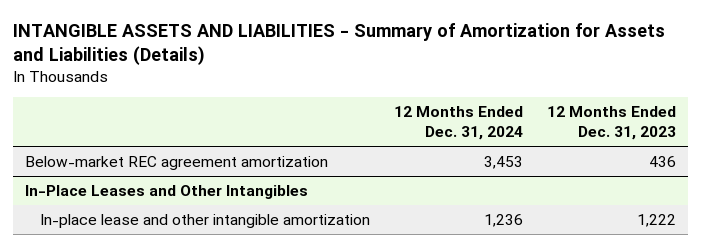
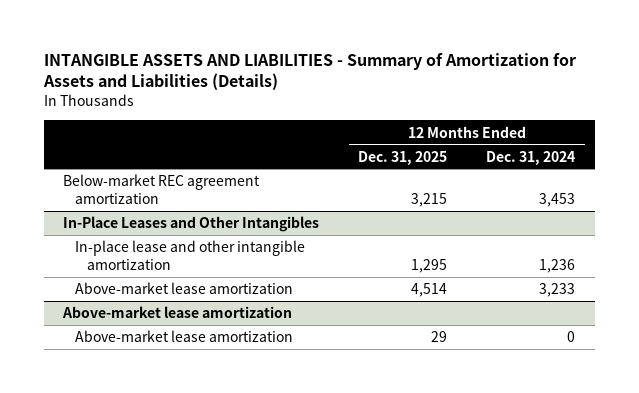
- | 12 Months Ended Dec. 31, 2024 | 12 Months Ended Dec. 31, 2023
+ | 12 Months Ended Dec. 31, 2025 | 12 Months Ended Dec. 31, 2024
@ In-Place Leases and Other Intangibles
+ Above-market lease amortization | 4,514 | 3,233
+ Above-market lease amortization
+ Above-market lease amortization | 29 | 0

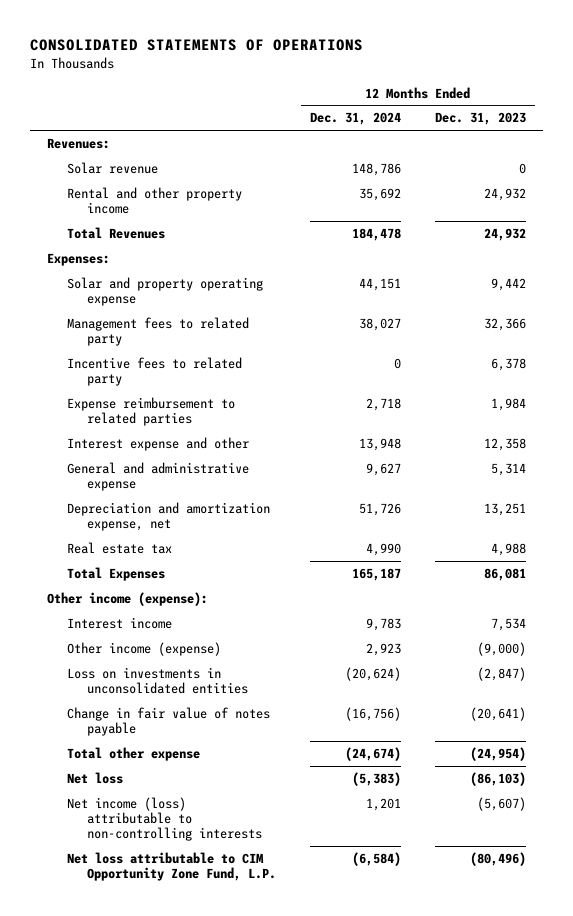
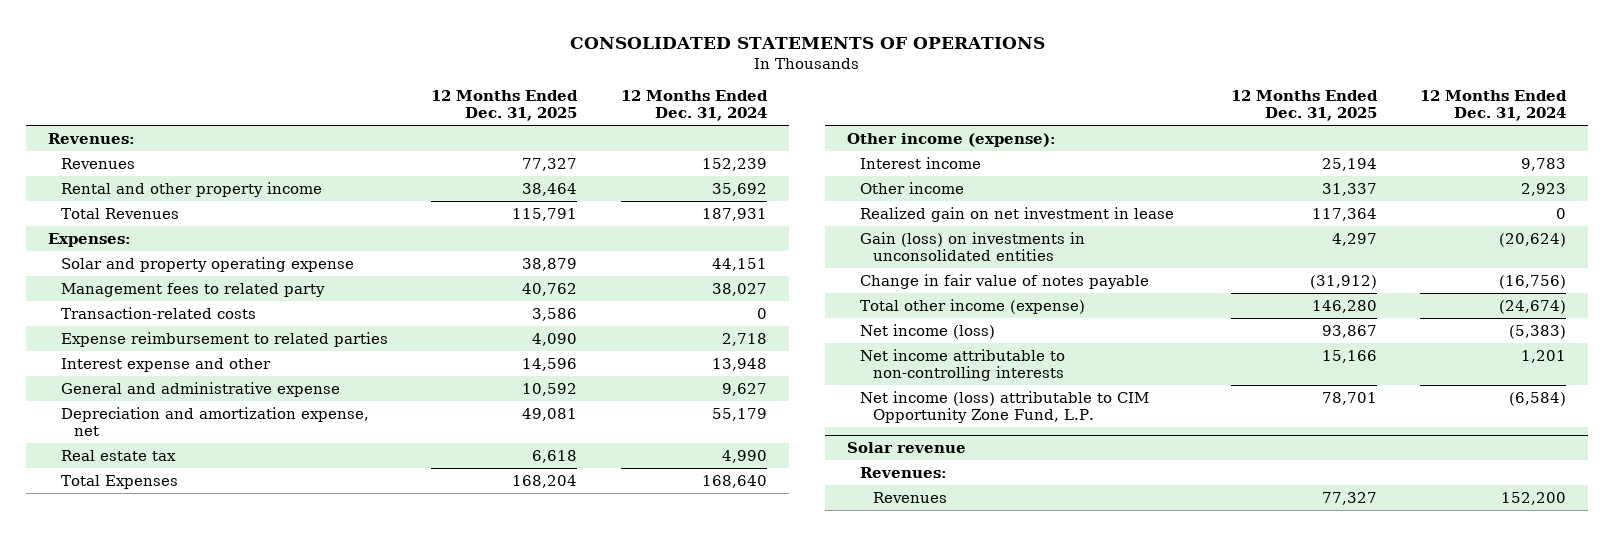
- | 12 Months Ended Dec. 31, 2024 | 12 Months Ended Dec. 31, 2023
+ | 12 Months Ended Dec. 31, 2025 | 12 Months Ended Dec. 31, 2024
- Solar revenue | 148,786 | 0
+ Revenues | 77,327 | 152,239
- Total Revenues | 184,478 | 24,932
+ Total Revenues | 115,791 | 187,931
- Incentive fees to related party | 0 | 6,378
+ Transaction-related costs | 3,586 | 0
- Depreciation and amortization expense, net | 51,726 | 13,251
+ Depreciation and amortization expense, net | 49,081 | 55,179
- Total Expenses | 165,187 | 86,081
+ Total Expenses | 168,204 | 168,640
- Other income (expense) | 2,923 | (9,000)
- Loss on investments in unconsolidated entities | (20,624) | (2,847)
+ Other income | 31,337 | 2,923
+ Realized gain on net investment in lease | 117,364 | 0
+ Gain (loss) on investments in unconsolidated entities | 4,297 | (20,624)
- Total other expense | (24,674) | (24,954)
- Net loss | (5,383) | (86,103)
- Net income (loss) attributable to non-controlling interests | 1,201 | (5,607)
- Net loss attributable to CIM Opportunity Zone Fund, L.P. | (6,584) | (80,496)
+ Total other income (expense) | 146,280 | (24,674)
+ Net income (loss) | 93,867 | (5,383)
+ Net income attributable to non-controlling interests | 15,166 | 1,201
+ Net income (loss) attributable to CIM Opportunity Zone Fund, L.P. | 78,701 | (6,584)
+ Solar revenue
+ Revenues:
+ Revenues | 77,327 | 152,200

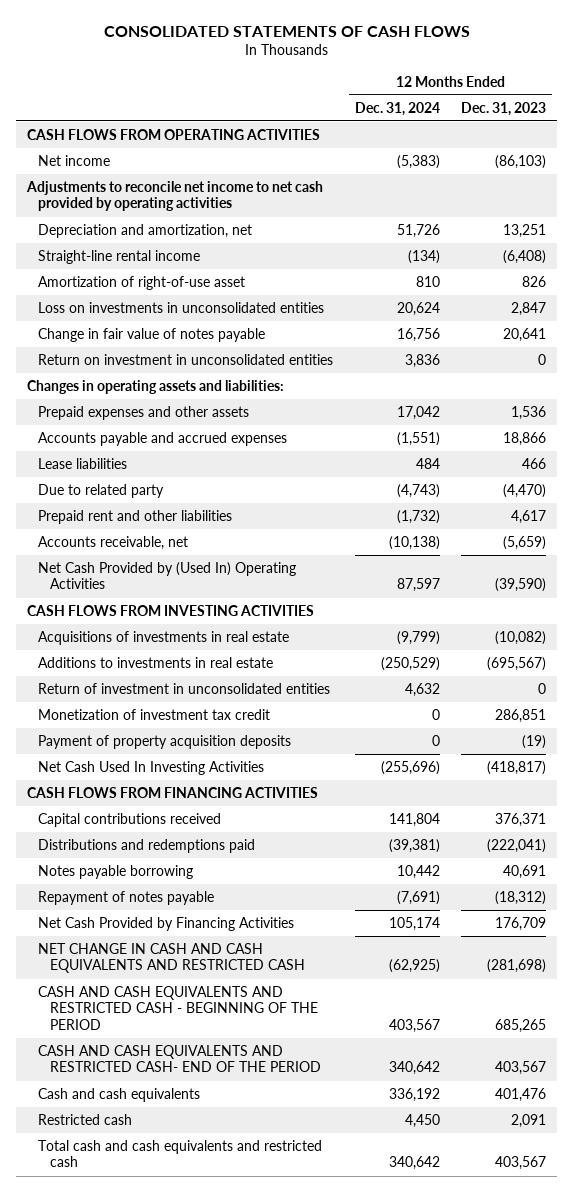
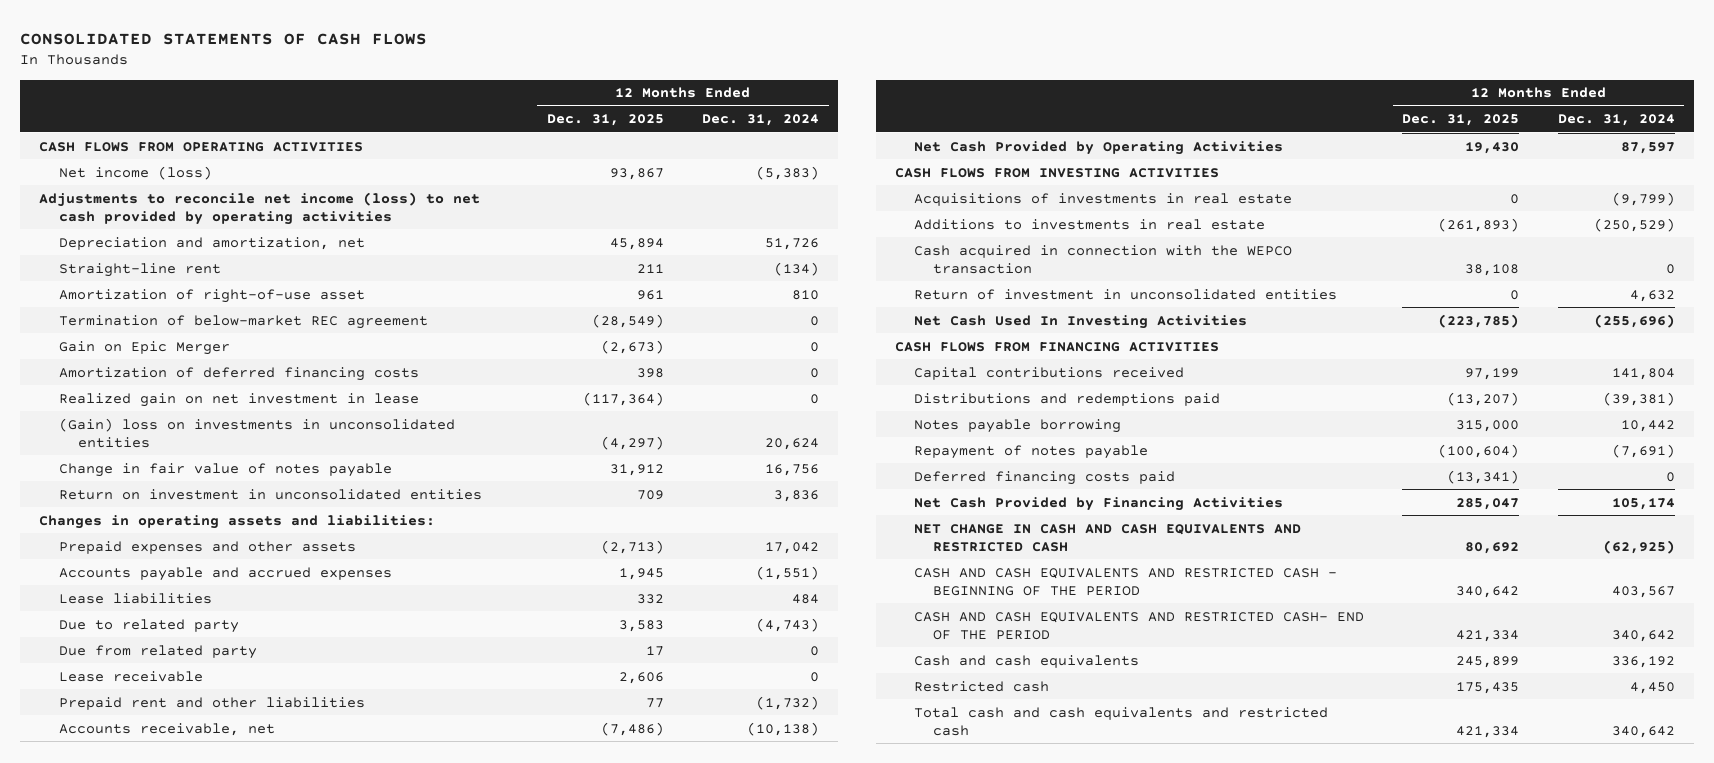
- | 12 Months Ended Dec. 31, 2024 | 12 Months Ended Dec. 31, 2023
+ | 12 Months Ended Dec. 31, 2025 | 12 Months Ended Dec. 31, 2024
- Net income | (5,383) | (86,103)
- Adjustments to reconcile net income to net cash provided by operating activities
+ Net income (loss) | 93,867 | (5,383)
+ Adjustments to reconcile net income (loss) to net cash provided by operating activities
- Straight-line rental income | (134) | (6,408)
+ Straight-line rent | 211 | (134)
- Loss on investments in unconsolidated entities | 20,624 | 2,847
+ Termination of below-market REC agreement | (28,549) | 0
+ Gain on Epic Merger | (2,673) | 0
+ Amortization of deferred financing costs | 398 | 0
+ Realized gain on net investment in lease | (117,364) | 0
+ (Gain) loss on investments in unconsolidated entities | (4,297) | 20,624
+ Due from related party | 17 | 0
+ Lease receivable | 2,606 | 0
- Net Cash Provided by (Used In) Operating Activities | 87,597 | (39,590)
+ Net Cash Provided by Operating Activities | 19,430 | 87,597
+ Cash acquired in connection with the WEPCO transaction | 38,108 | 0
- Monetization of investment tax credit | 0 | 286,851
- Payment of property acquisition deposits | 0 | (19)
+ Deferred financing costs paid | (13,341) | 0

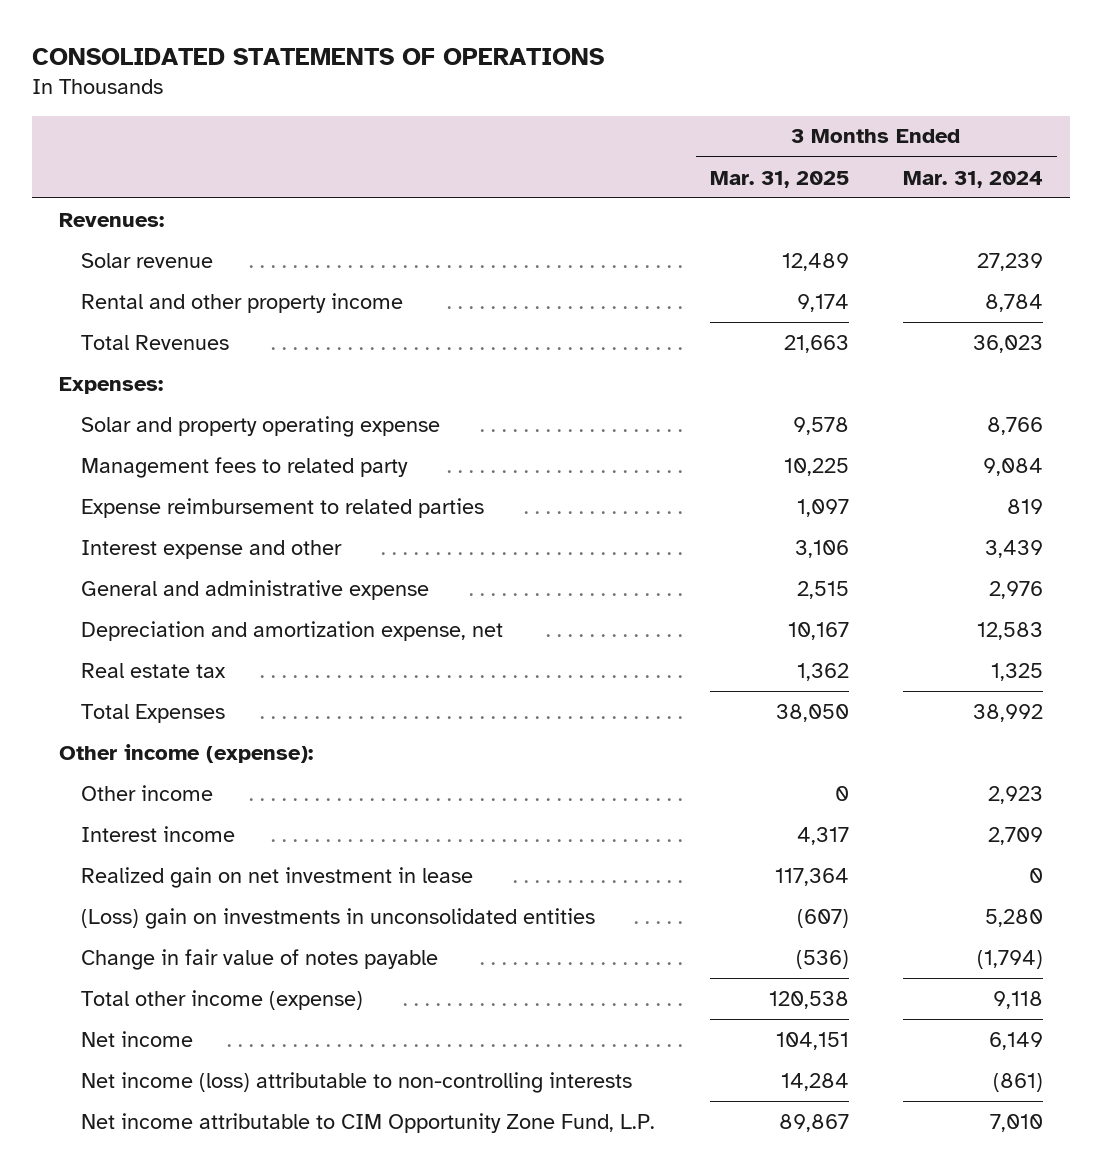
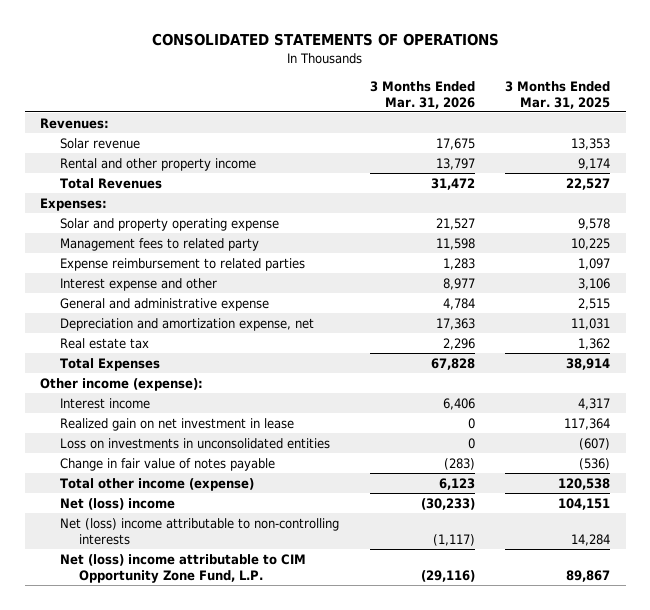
- | 3 Months Ended Mar. 31, 2025 | 3 Months Ended Mar. 31, 2024
+ | 3 Months Ended Mar. 31, 2026 | 3 Months Ended Mar. 31, 2025
- Solar revenue | 12,489 | 27,239
+ Solar revenue | 17,675 | 13,353
- Total Revenues | 21,663 | 36,023
+ Total Revenues | 31,472 | 22,527
- Depreciation and amortization expense, net | 10,167 | 12,583
+ Depreciation and amortization expense, net | 17,363 | 11,031
- Total Expenses | 38,050 | 38,992
+ Total Expenses | 67,828 | 38,914
- Other income | 0 | 2,923
- (Loss) gain on investments in unconsolidated entities | (607) | 5,280
+ Loss on investments in unconsolidated entities | 0 | (607)
- Net income | 104,151 | 6,149
- Net income (loss) attributable to non-controlling interests | 14,284 | (861)
- Net income attributable to CIM Opportunity Zone Fund, L.P. | 89,867 | 7,010
+ Net (loss) income | (30,233) | 104,151
+ Net (loss) income attributable to non-controlling interests | (1,117) | 14,284
+ Net (loss) income attributable to CIM Opportunity Zone Fund, L.P. | (29,116) | 89,867

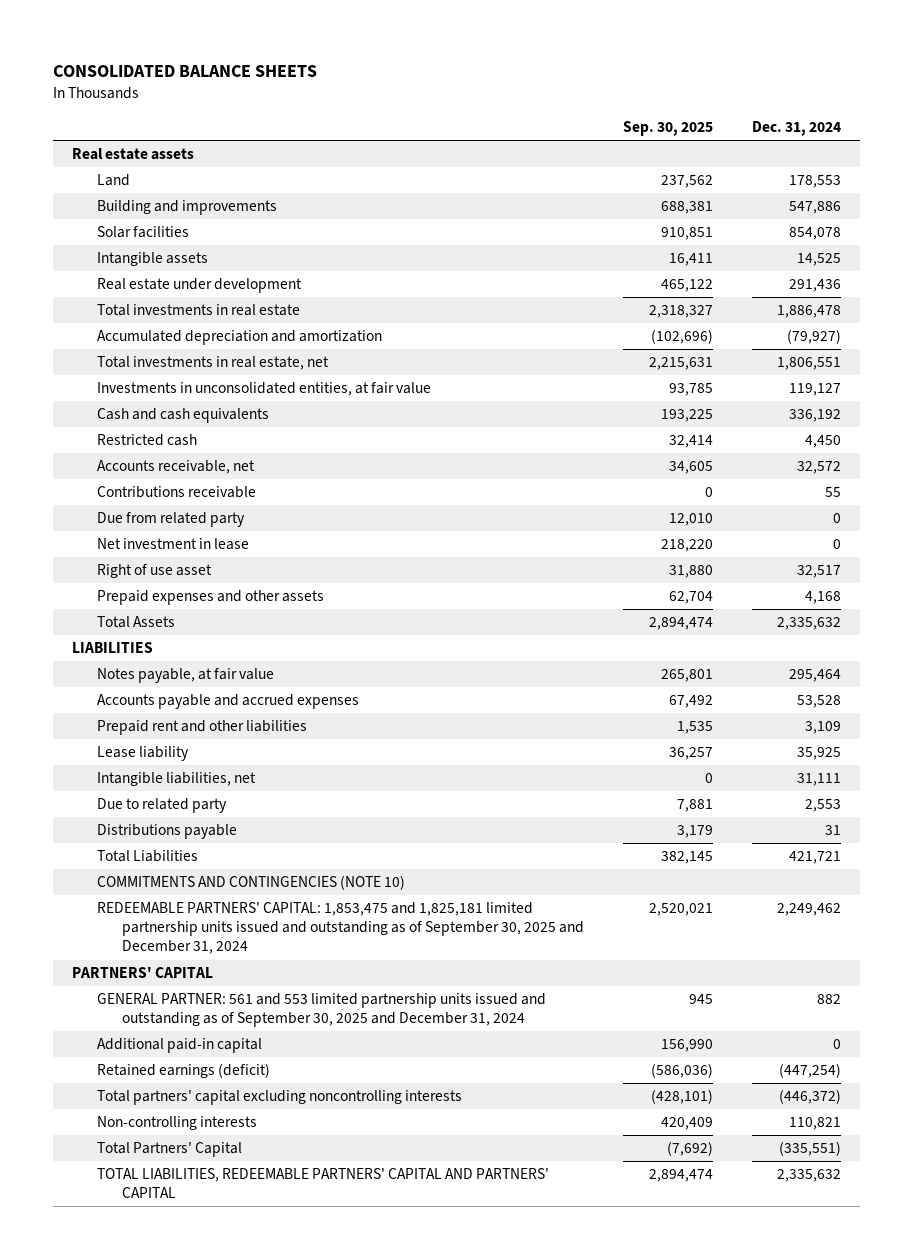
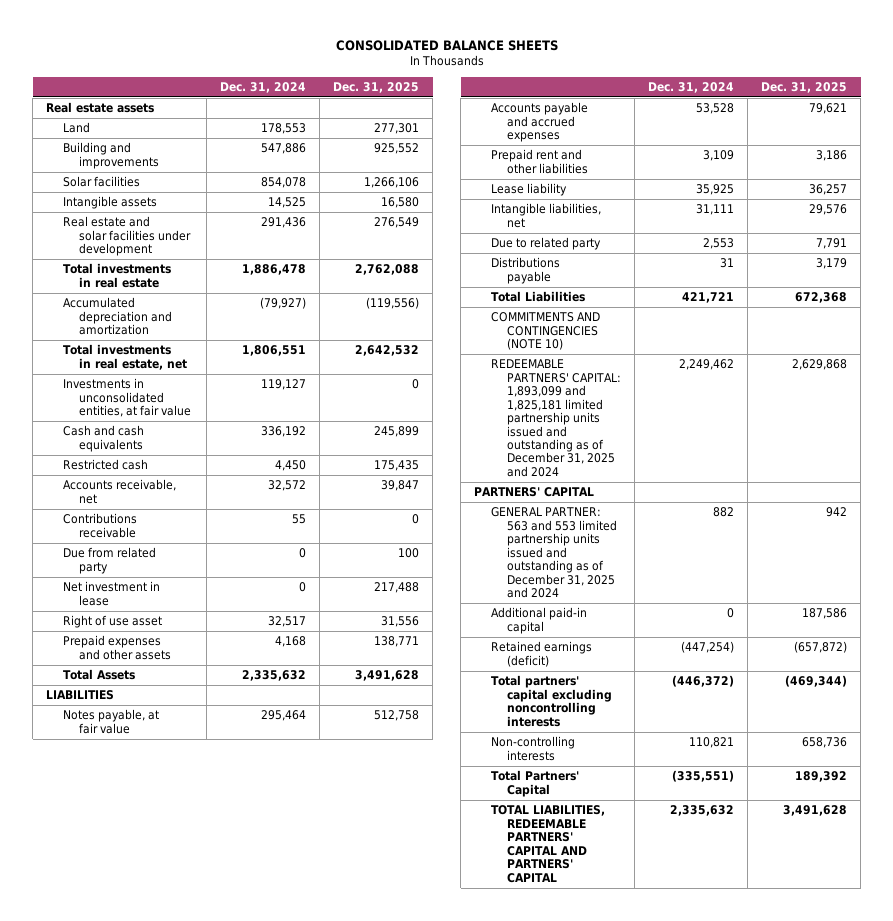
- | Sep. 30, 2025 | Dec. 31, 2024
+ | Dec. 31, 2024 | Dec. 31, 2025
- Real estate under development | 465,122 | 291,436
+ Real estate and solar facilities under development | 291,436 | 276,549
- REDEEMABLE PARTNERS' CAPITAL: 1,853,475 and 1,825,181 limited partnership units issued and outstanding as of September 30, 2025 and December 31, 2024 | 2,520,021 | 2,249,462
+ REDEEMABLE PARTNERS' CAPITAL: 1,893,099 and 1,825,181 limited partnership units issued and outstanding as of December 31, 2025 and 2024 | 2,249,462 | 2,629,868
- GENERAL PARTNER: 561 and 553 limited partnership units issued and outstanding as of September 30, 2025 and December 31, 2024 | 945 | 882
+ GENERAL PARTNER: 563 and 553 limited partnership units issued and outstanding as of December 31, 2025 and 2024 | 882 | 942

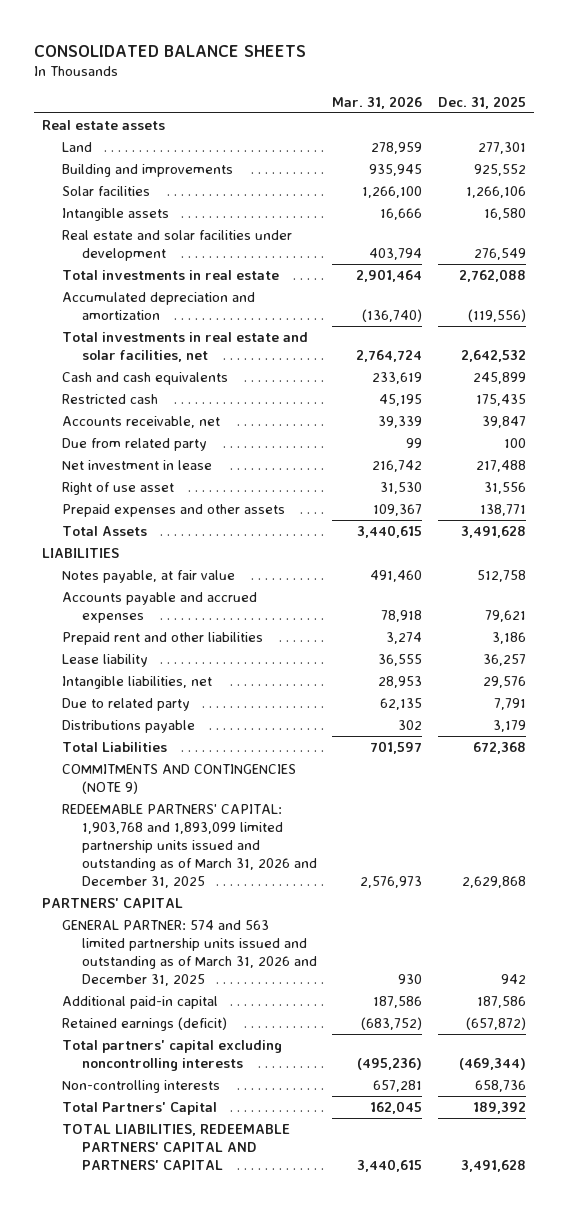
- | Dec. 31, 2024 | Dec. 31, 2025
+ | Mar. 31, 2026 | Dec. 31, 2025
- Total investments in real estate, net | 1,806,551 | 2,642,532
- Investments in unconsolidated entities, at fair value | 119,127 | 0
+ Total investments in real estate and solar facilities, net | 2,764,724 | 2,642,532
- Contributions receivable | 55 | 0
- COMMITMENTS AND CONTINGENCIES (NOTE 10)
- REDEEMABLE PARTNERS' CAPITAL: 1,893,099 and 1,825,181 limited partnership units issued and outstanding as of December 31, 2025 and 2024 | 2,249,462 | 2,629,868
+ COMMITMENTS AND CONTINGENCIES (NOTE 9)
+ REDEEMABLE PARTNERS' CAPITAL: 1,903,768 and 1,893,099 limited partnership units issued and outstanding as of March 31, 2026 and December 31, 2025 | 2,576,973 | 2,629,868
- GENERAL PARTNER: 563 and 553 limited partnership units issued and outstanding as of December 31, 2025 and 2024 | 882 | 942
+ GENERAL PARTNER: 574 and 563 limited partnership units issued and outstanding as of March 31, 2026 and December 31, 2025 | 930 | 942

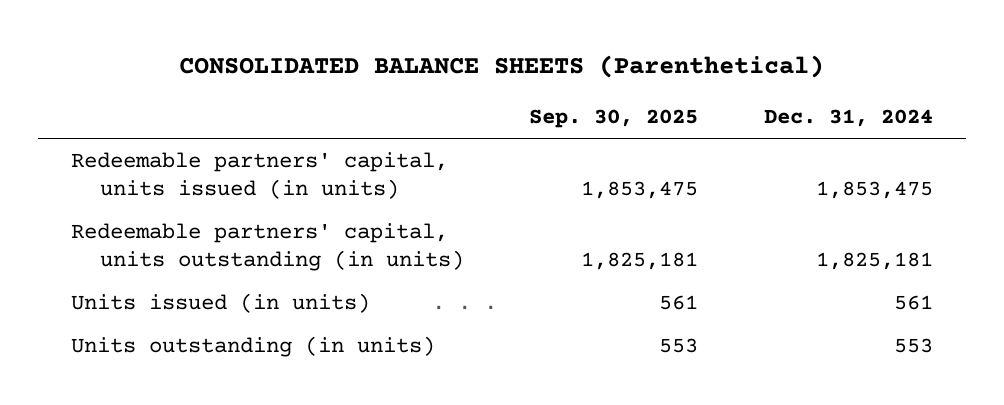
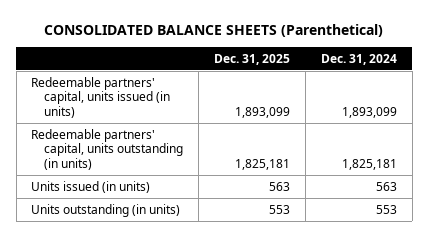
- | Sep. 30, 2025 | Dec. 31, 2024
+ | Dec. 31, 2025 | Dec. 31, 2024
- Redeemable partners' capital, units issued (in units) | 1,853,475 | 1,853,475
+ Redeemable partners' capital, units issued (in units) | 1,893,099 | 1,893,099
- Units issued (in units) | 561 | 561
+ Units issued (in units) | 563 | 563

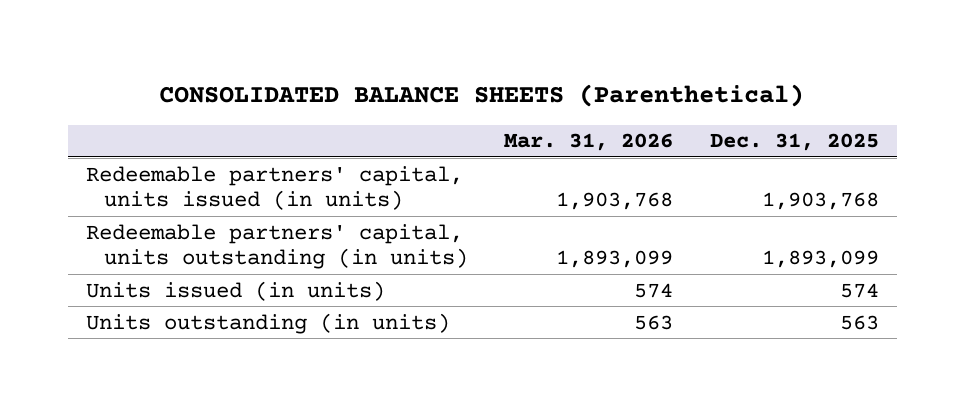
- | Dec. 31, 2025 | Dec. 31, 2024
+ | Mar. 31, 2026 | Dec. 31, 2025
- Redeemable partners' capital, units issued (in units) | 1,893,099 | 1,893,099
- Redeemable partners' capital, units outstanding (in units) | 1,825,181 | 1,825,181
- Units issued (in units) | 563 | 563
- Units outstanding (in units) | 553 | 553
+ Redeemable partners' capital, units issued (in units) | 1,903,768 | 1,903,768
+ Redeemable partners' capital, units outstanding (in units) | 1,893,099 | 1,893,099
+ Units issued (in units) | 574 | 574
+ Units outstanding (in units) | 563 | 563

